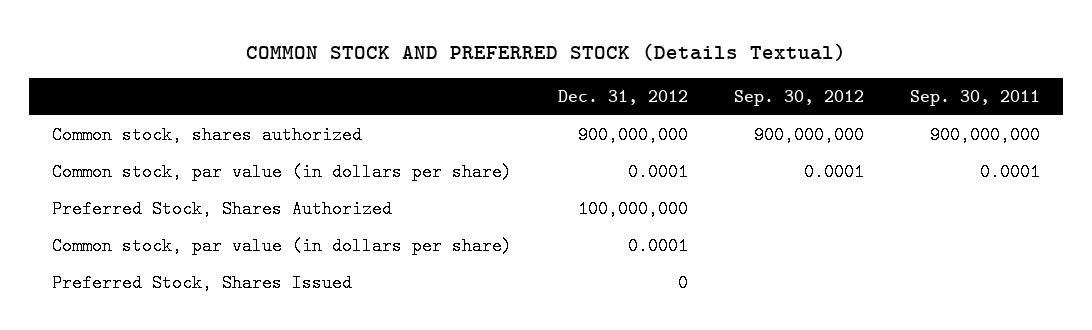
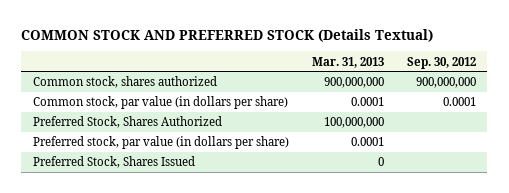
- | Dec. 31, 2012 | Sep. 30, 2012 | Sep. 30, 2011
+ | Mar. 31, 2013 | Sep. 30, 2012
- Common stock, par value (in dollars per share) | 0.0001 | |
+ Preferred stock, par value (in dollars per share) | 0.0001 |

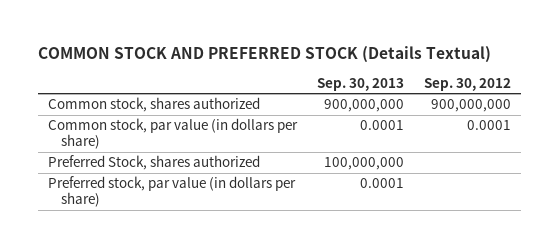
- | Mar. 31, 2013 | Sep. 30, 2012
+ | Sep. 30, 2013 | Sep. 30, 2012
- Preferred Stock, Shares Authorized | 100,000,000 |
+ Preferred Stock, shares authorized | 100,000,000 |
- Preferred Stock, Shares Issued | 0 |

